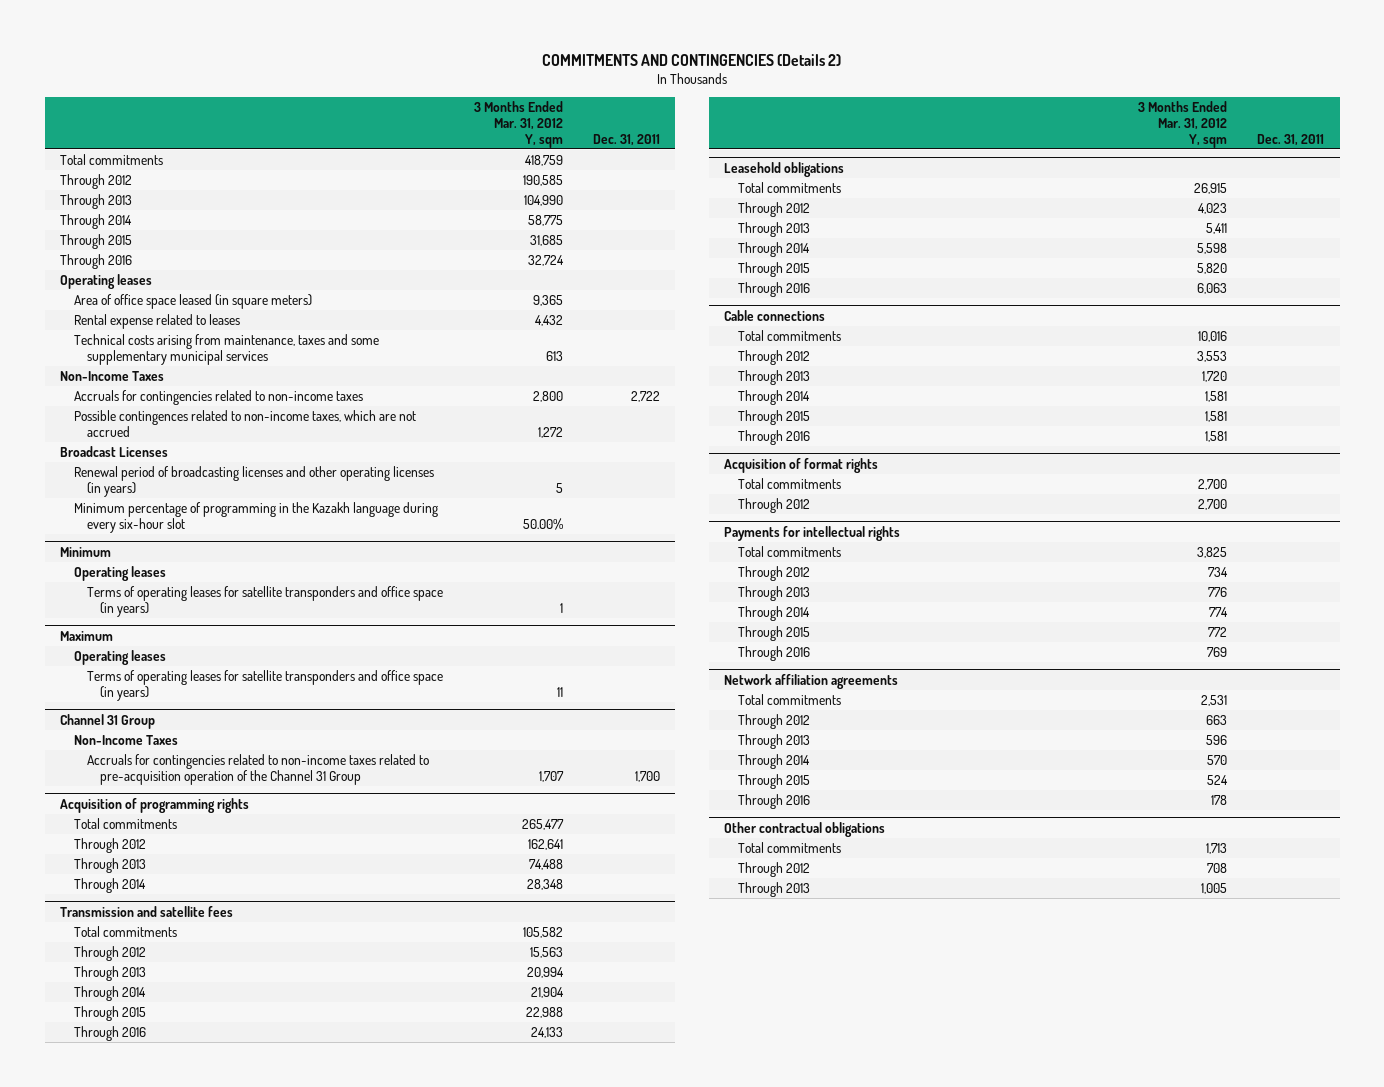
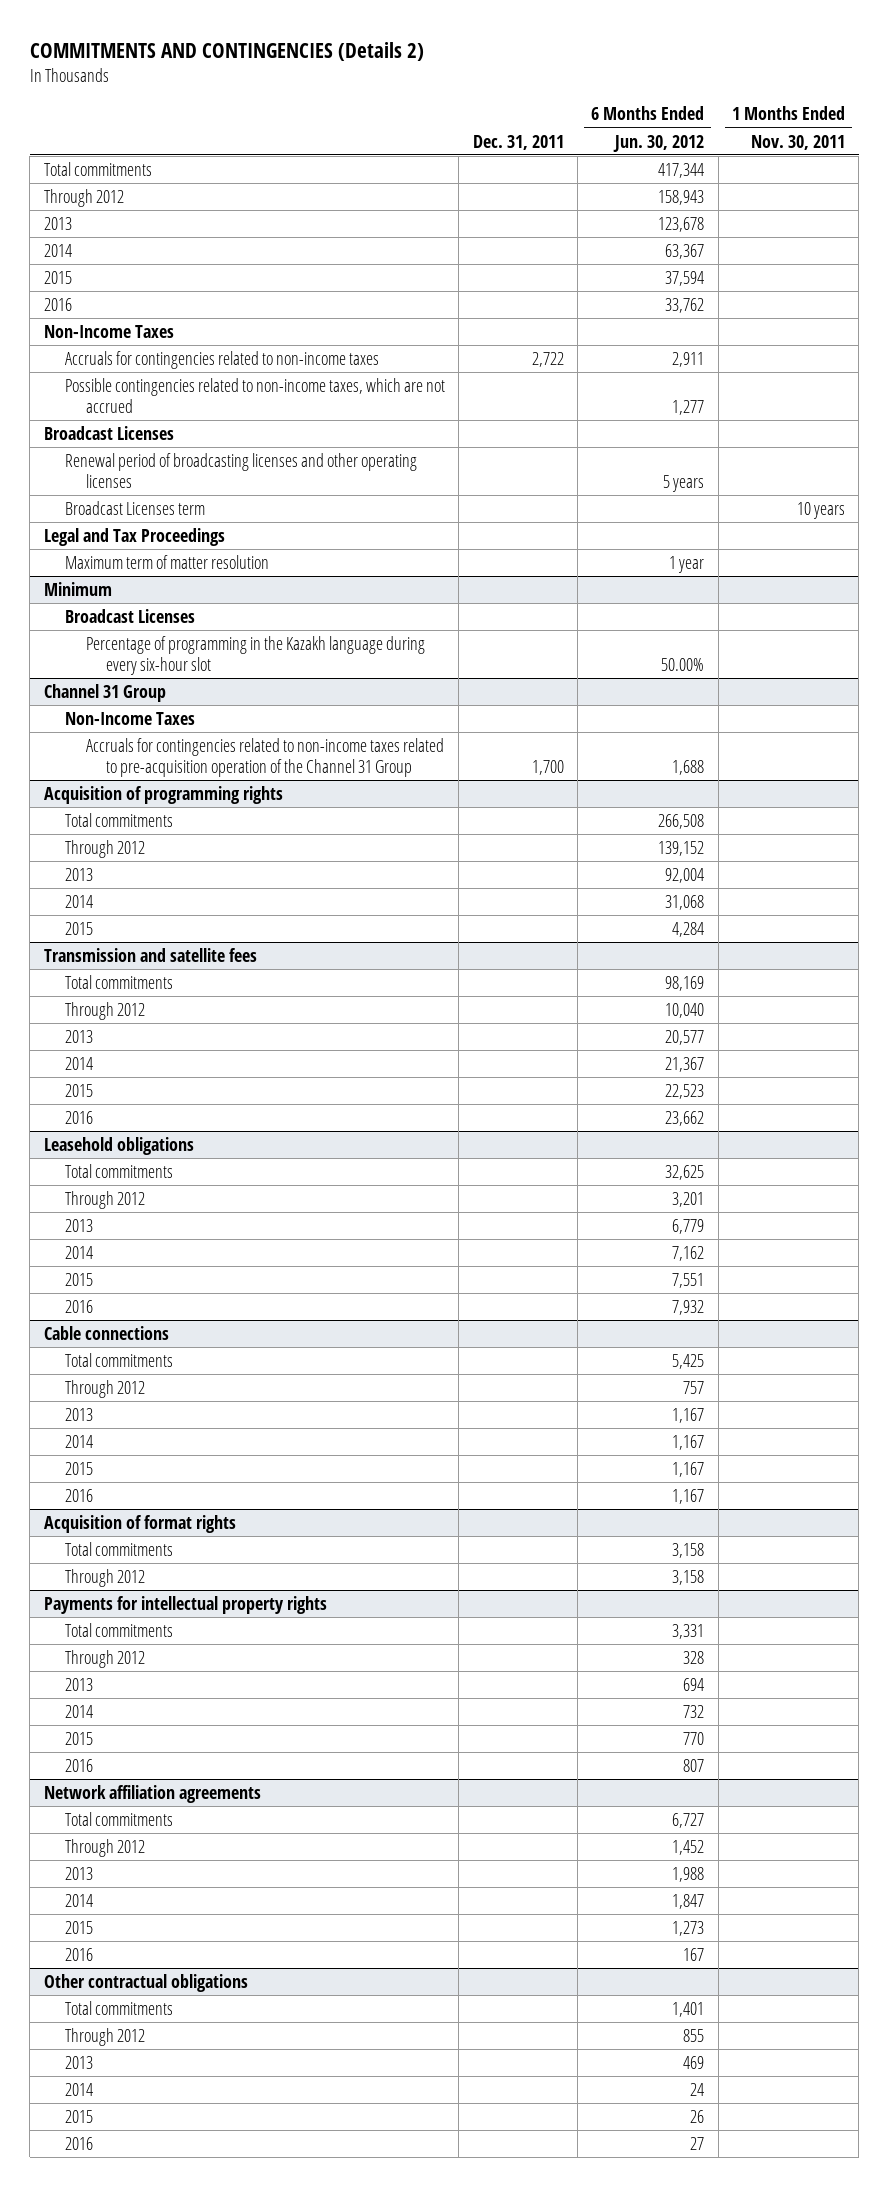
- | 3 Months Ended Mar. 31, 2012 Y, sqm | Dec. 31, 2011
+ | Dec. 31, 2011 | 6 Months Ended Jun. 30, 2012 | 1 Months Ended Nov. 30, 2011
- Through 2013 | 104,990 |
- Through 2014 | 58,775 |
- Through 2015 | 31,685 |
- Through 2016 | 32,724 |
- Operating leases
- Area of office space leased (in square meters) | 9,365 |
- Rental expense related to leases | 4,432 |
- Technical costs arising from maintenance, taxes and some supplementary municipal services | 613 |
+ 2013 | | 123,678 |
+ 2014 | | 63,367 |
+ 2015 | | 37,594 |
+ 2016 | | 33,762 |
- Possible contingences related to non-income taxes, which are not accrued | 1,272 |
+ Possible contingencies related to non-income taxes, which are not accrued | | 1,277 |
- Renewal period of broadcasting licenses and other operating licenses (in years) | 5 |
- Minimum percentage of programming in the Kazakh language during every six-hour slot | 50.00% |
+ Renewal period of broadcasting licenses and other operating licenses | | 5 years |
+ Broadcast Licenses term | | | 10 years
+ Legal and Tax Proceedings
+ Maximum term of matter resolution | | 1 year |
@ Minimum
- Operating leases
- Terms of operating leases for satellite transponders and office space (in years) | 1 |
- Maximum
- Operating leases
- Terms of operating leases for satellite transponders and office space (in years) | 11 |
@ Minimum
+ Broadcast Licenses
+ Percentage of programming in the Kazakh language during every six-hour slot | | 50.00% |
@ Acquisition of programming rights
- Through 2013 | 74,488 |
- Through 2014 | 28,348 |
+ 2013 | | 92,004 |
+ 2014 | | 31,068 |
+ 2015 | | 4,284 |
@ Transmission and satellite fees
- Through 2013 | 20,994 |
- Through 2014 | 21,904 |
- Through 2015 | 22,988 |
- Through 2016 | 24,133 |
+ 2013 | | 20,577 |
+ 2014 | | 21,367 |
+ 2015 | | 22,523 |
+ 2016 | | 23,662 |
@ Leasehold obligations
- Through 2013 | 5,411 |
- Through 2014 | 5,598 |
- Through 2015 | 5,820 |
- Through 2016 | 6,063 |
+ 2013 | | 6,779 |
+ 2014 | | 7,162 |
+ 2015 | | 7,551 |
+ 2016 | | 7,932 |
@ Cable connections
- Through 2013 | 1,720 |
- Through 2014 | 1,581 |
- Through 2015 | 1,581 |
- Through 2016 | 1,581 |
+ 2013 | | 1,167 |
+ 2014 | | 1,167 |
+ 2015 | | 1,167 |
+ 2016 | | 1,167 |
- Payments for intellectual rights
+ Payments for intellectual property rights
- Through 2013 | 776 |
- Through 2014 | 774 |
- Through 2015 | 772 |
- Through 2016 | 769 |
+ 2013 | | 694 |
+ 2014 | | 732 |
+ 2015 | | 770 |
+ 2016 | | 807 |
@ Network affiliation agreements
- Through 2013 | 596 |
- Through 2014 | 570 |
- Through 2015 | 524 |
- Through 2016 | 178 |
+ 2013 | | 1,988 |
+ 2014 | | 1,847 |
+ 2015 | | 1,273 |
+ 2016 | | 167 |
@ Other contractual obligations
- Through 2013 | 1,005 |
+ 2013 | | 469 |
+ 2014 | | 24 |
+ 2015 | | 26 |
+ 2016 | | 27 |

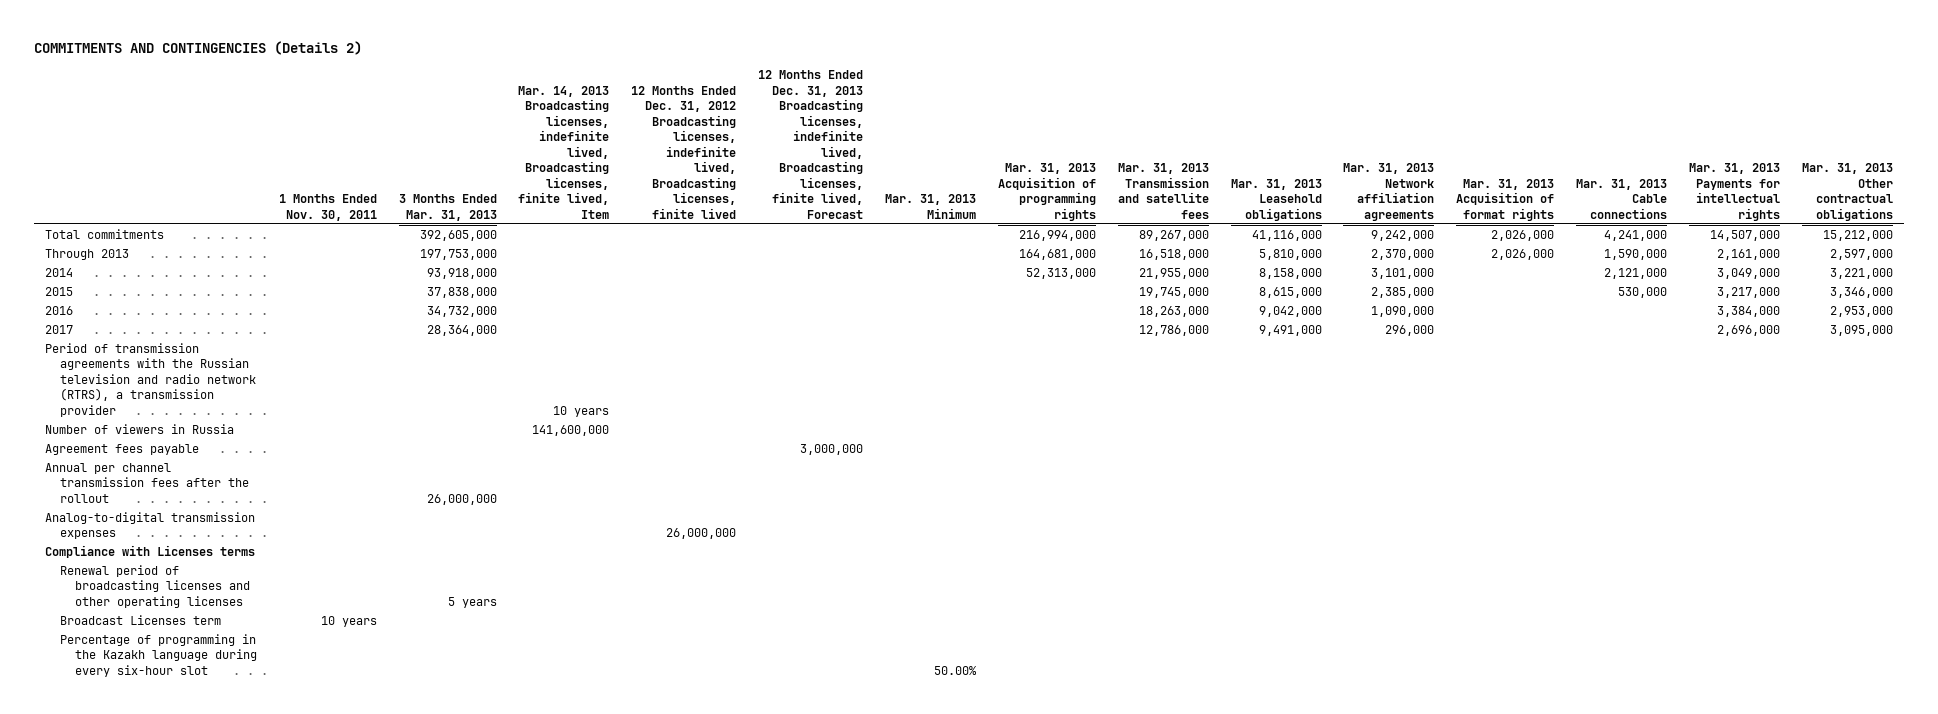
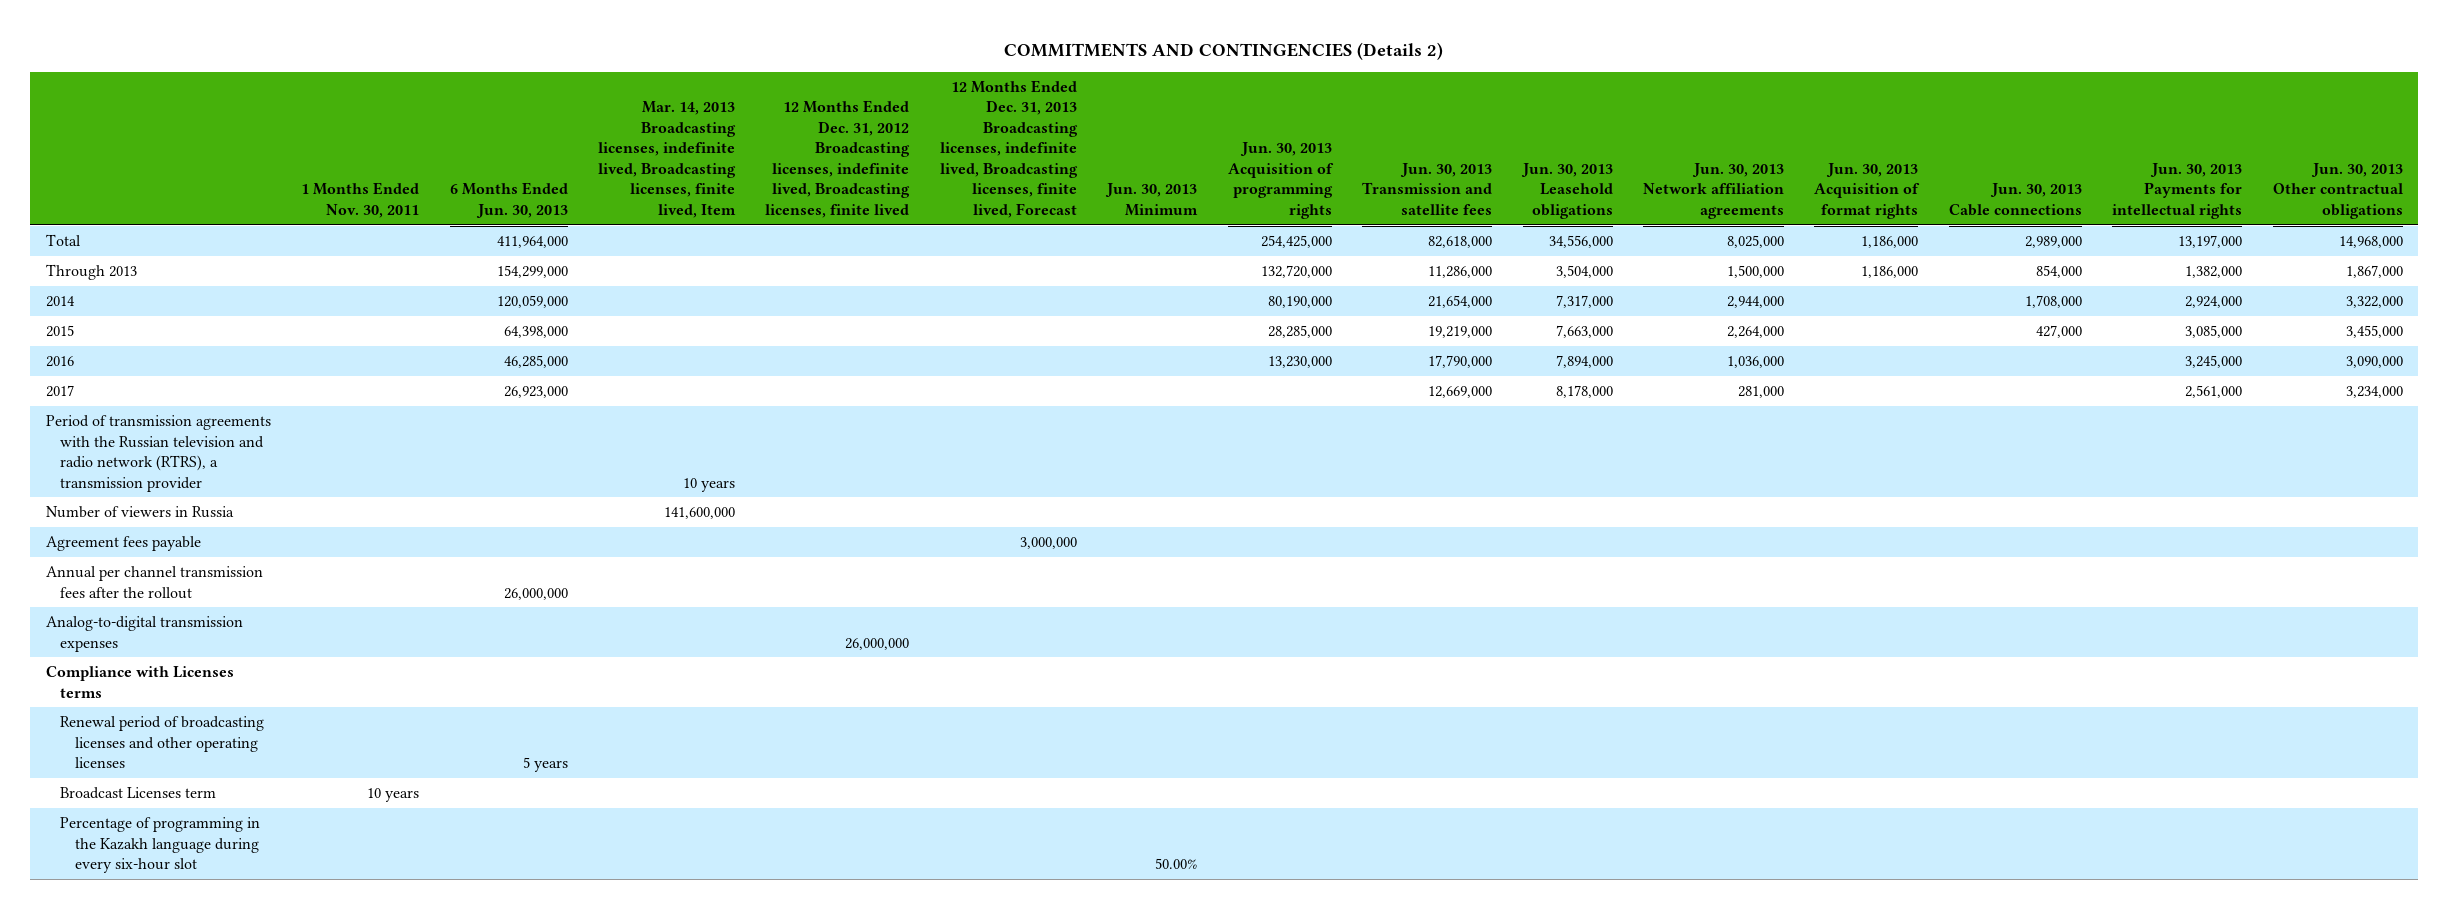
- | 1 Months Ended Nov. 30, 2011 | 3 Months Ended Mar. 31, 2013 | Mar. 14, 2013 Broadcasting licenses, indefinite lived, Broadcasting licenses, finite lived, Item | 12 Months Ended Dec. 31, 2012 Broadcasting licenses, indefinite lived, Broadcasting licenses, finite lived | 12 Months Ended Dec. 31, 2013 Broadcasting licenses, indefinite lived, Broadcasting licenses, finite lived, Forecast | Mar. 31, 2013 Minimum | Mar. 31, 2013 Acquisition of programming rights | Mar. 31, 2013 Transmission and satellite fees | Mar. 31, 2013 Leasehold obligations | Mar. 31, 2013 Network affiliation agreements | Mar. 31, 2013 Acquisition of format rights | Mar. 31, 2013 Cable connections | Mar. 31, 2013 Payments for intellectual rights | Mar. 31, 2013 Other contractual obligations
+ | 1 Months Ended Nov. 30, 2011 | 6 Months Ended Jun. 30, 2013 | Mar. 14, 2013 Broadcasting licenses, indefinite lived, Broadcasting licenses, finite lived, Item | 12 Months Ended Dec. 31, 2012 Broadcasting licenses, indefinite lived, Broadcasting licenses, finite lived | 12 Months Ended Dec. 31, 2013 Broadcasting licenses, indefinite lived, Broadcasting licenses, finite lived, Forecast | Jun. 30, 2013 Minimum | Jun. 30, 2013 Acquisition of programming rights | Jun. 30, 2013 Transmission and satellite fees | Jun. 30, 2013 Leasehold obligations | Jun. 30, 2013 Network affiliation agreements | Jun. 30, 2013 Acquisition of format rights | Jun. 30, 2013 Cable connections | Jun. 30, 2013 Payments for intellectual rights | Jun. 30, 2013 Other contractual obligations
- Total commitments | | 392,605,000 | | | | | 216,994,000 | 89,267,000 | 41,116,000 | 9,242,000 | 2,026,000 | 4,241,000 | 14,507,000 | 15,212,000
+ Total | | 411,964,000 | | | | | 254,425,000 | 82,618,000 | 34,556,000 | 8,025,000 | 1,186,000 | 2,989,000 | 13,197,000 | 14,968,000

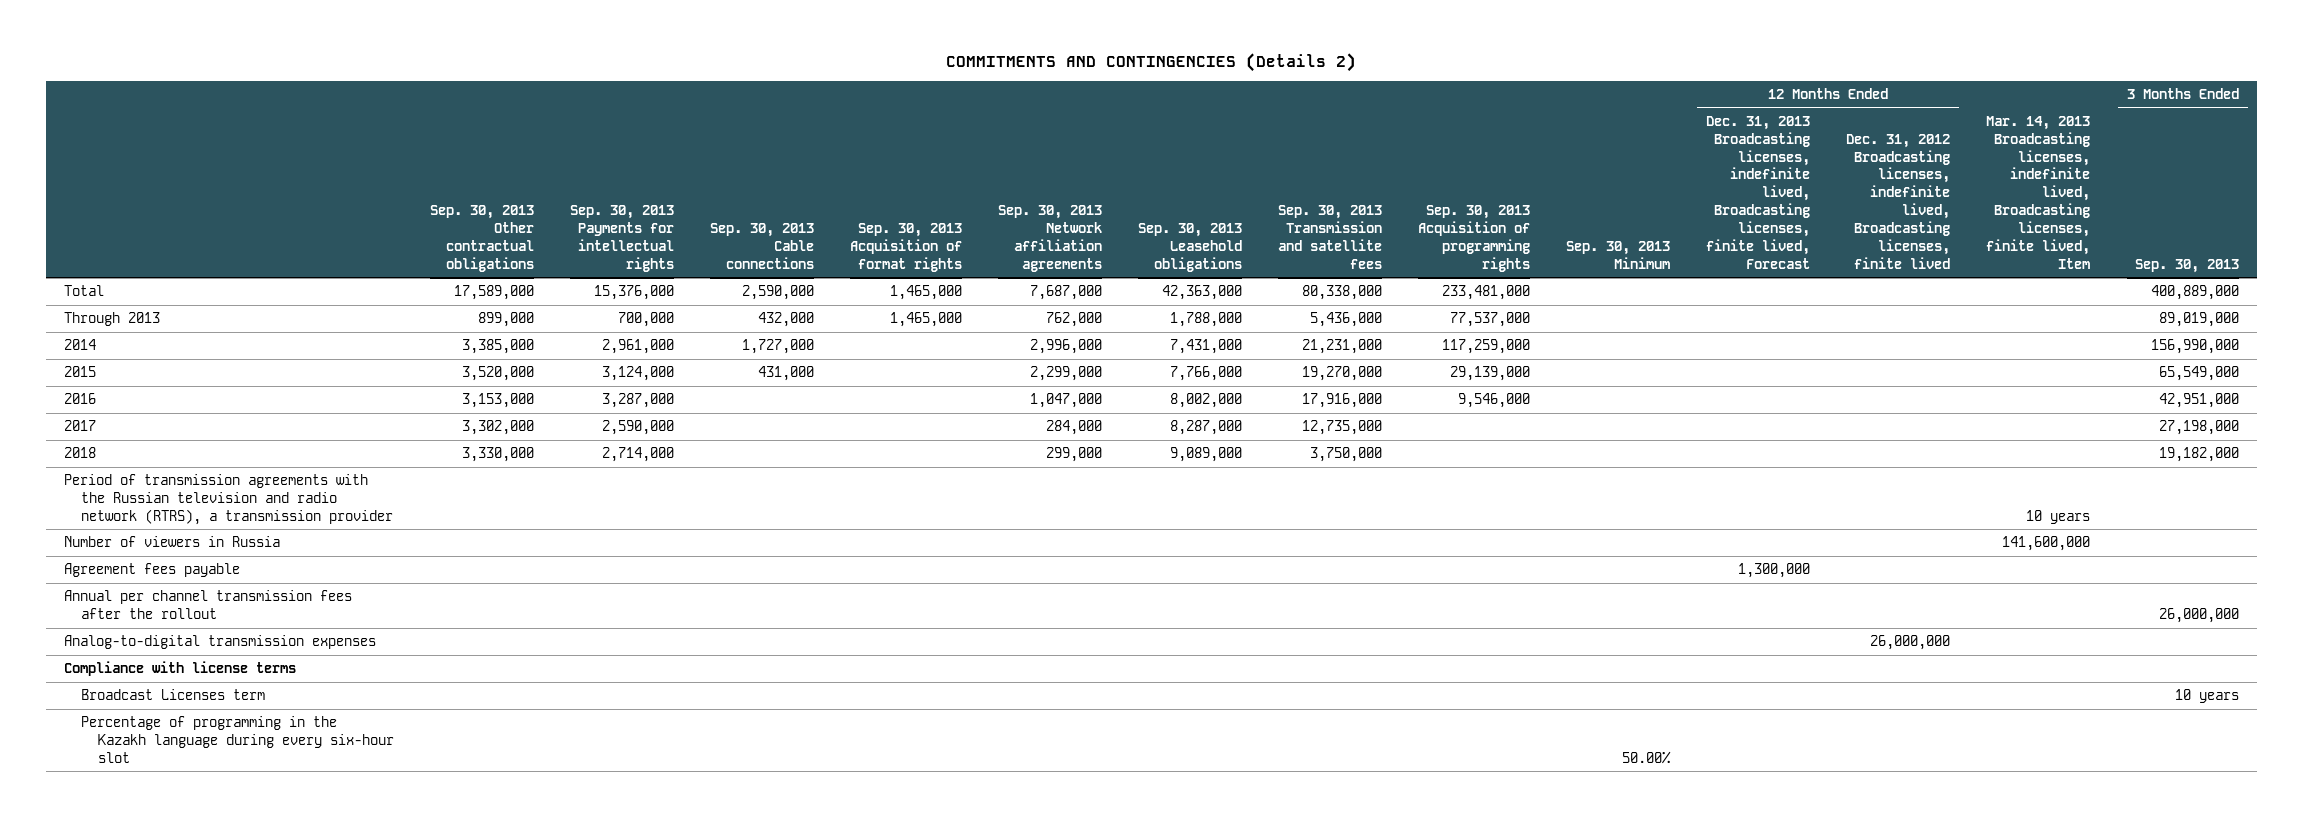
- | 1 Months Ended Nov. 30, 2011 | 6 Months Ended Jun. 30, 2013 | Mar. 14, 2013 Broadcasting licenses, indefinite lived, Broadcasting licenses, finite lived, Item | 12 Months Ended Dec. 31, 2012 Broadcasting licenses, indefinite lived, Broadcasting licenses, finite lived | 12 Months Ended Dec. 31, 2013 Broadcasting licenses, indefinite lived, Broadcasting licenses, finite lived, Forecast | Jun. 30, 2013 Minimum | Jun. 30, 2013 Acquisition of programming rights | Jun. 30, 2013 Transmission and satellite fees | Jun. 30, 2013 Leasehold obligations | Jun. 30, 2013 Network affiliation agreements | Jun. 30, 2013 Acquisition of format rights | Jun. 30, 2013 Cable connections | Jun. 30, 2013 Payments for intellectual rights | Jun. 30, 2013 Other contractual obligations
+ | Sep. 30, 2013 Other contractual obligations | Sep. 30, 2013 Payments for intellectual rights | Sep. 30, 2013 Cable connections | Sep. 30, 2013 Acquisition of format rights | Sep. 30, 2013 Network affiliation agreements | Sep. 30, 2013 Leasehold obligations | Sep. 30, 2013 Transmission and satellite fees | Sep. 30, 2013 Acquisition of programming rights | Sep. 30, 2013 Minimum | 12 Months Ended Dec. 31, 2013 Broadcasting licenses, indefinite lived, Broadcasting licenses, finite lived, Forecast | 12 Months Ended Dec. 31, 2012 Broadcasting licenses, indefinite lived, Broadcasting licenses, finite lived | Mar. 14, 2013 Broadcasting licenses, indefinite lived, Broadcasting licenses, finite lived, Item | 3 Months Ended Sep. 30, 2013
+ 2018 | 3,330,000 | 2,714,000 | | | 299,000 | 9,089,000 | 3,750,000 | | | | | | 19,182,000
- Agreement fees payable | | | | | 3,000,000 | | | | | | | | |
+ Agreement fees payable | | | | | | | | | | 1,300,000 | | |
- Compliance with Licenses terms
- Renewal period of broadcasting licenses and other operating licenses | | 5 years | | | | | | | | | | | |
+ Compliance with license terms

